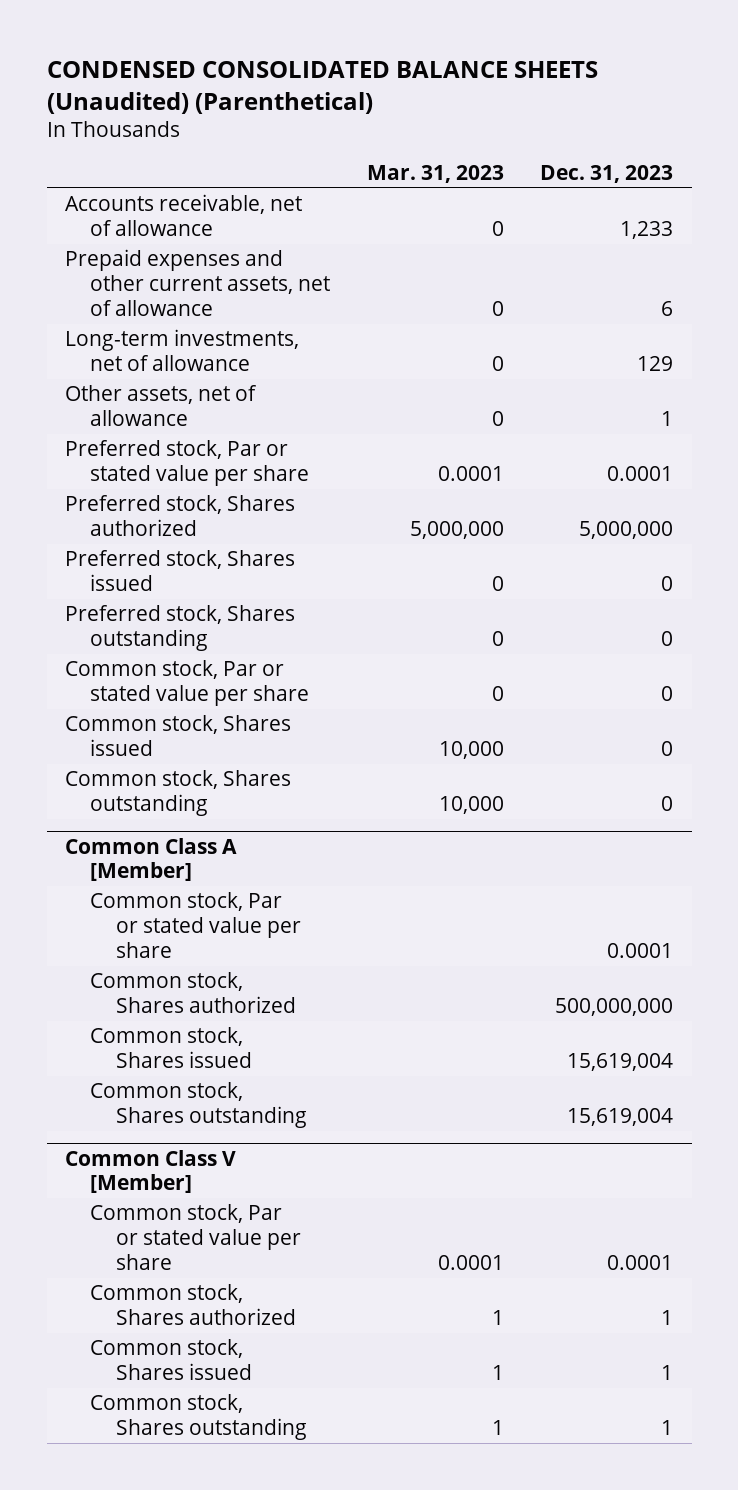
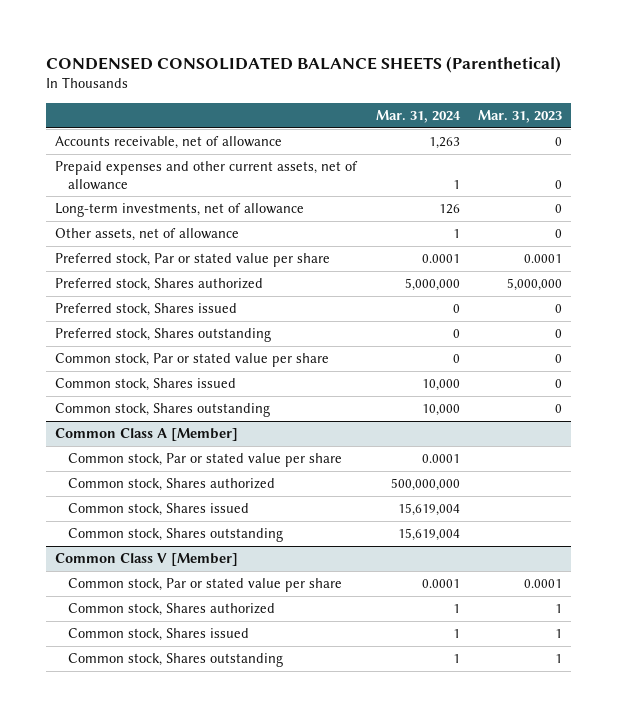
- CONDENSED CONSOLIDATED BALANCE SHEETS (Unaudited) (Parenthetical)
+ CONDENSED CONSOLIDATED BALANCE SHEETS (Parenthetical)
- | Mar. 31, 2023 | Dec. 31, 2023
+ | Mar. 31, 2024 | Mar. 31, 2023
- Common stock, Shares issued | 10,000 | 0
- Common stock, Shares outstanding | 10,000 | 0
+ Common stock, Shares issued | 10,000 | 0
+ Common stock, Shares outstanding | 10,000 | 0

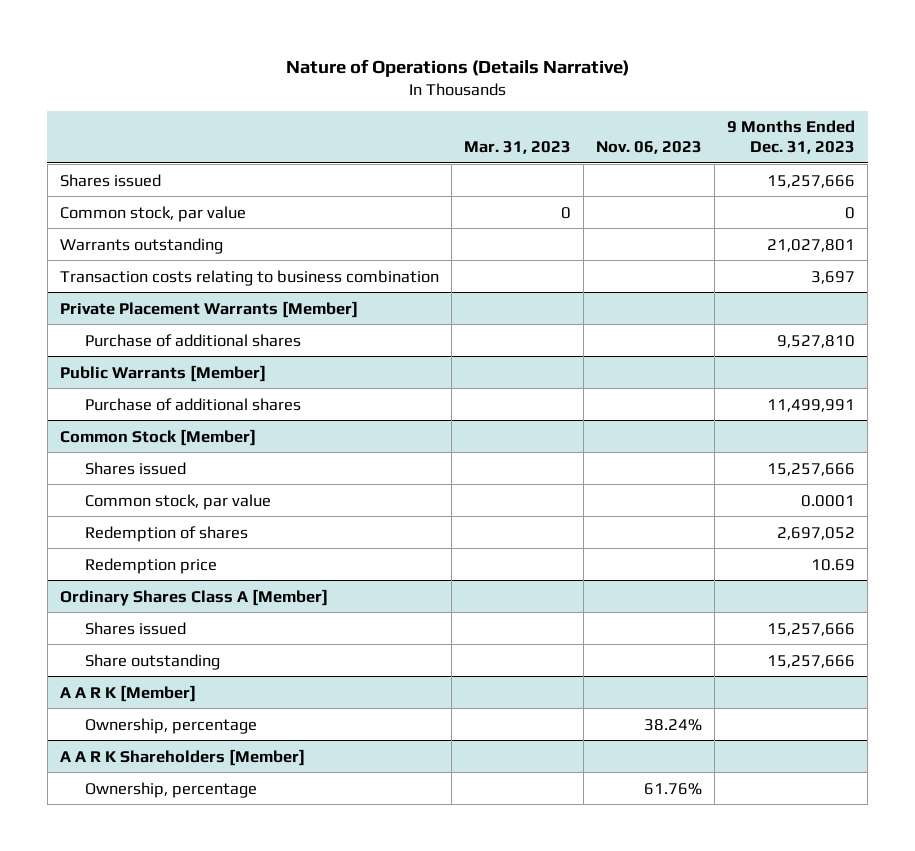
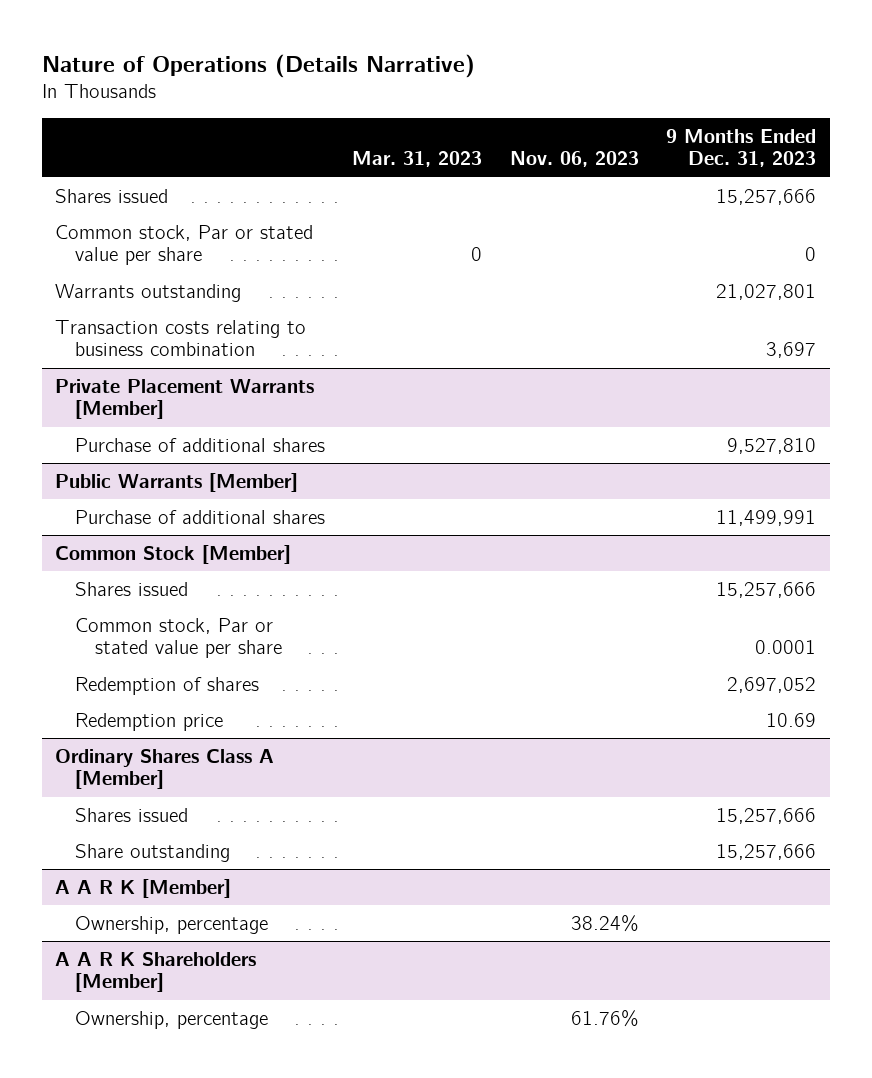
- Common stock, par value | 0 | | 0
+ Common stock, Par or stated value per share | 0 | | 0
@ Common Stock [Member]
- Common stock, par value | | | 0.0001
+ Common stock, Par or stated value per share | | | 0.0001

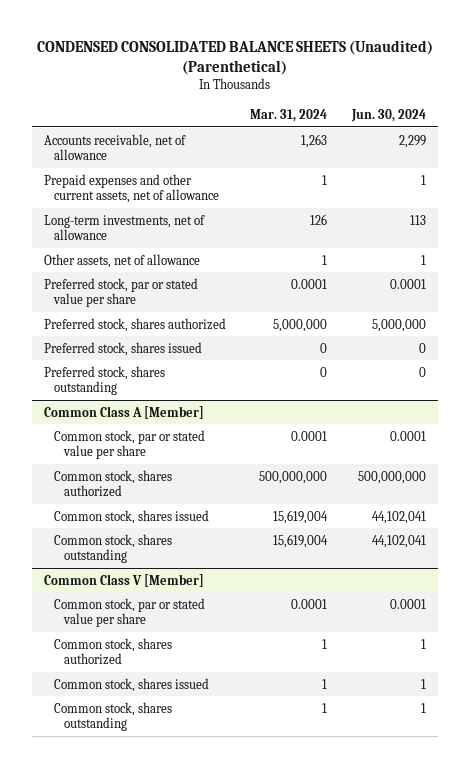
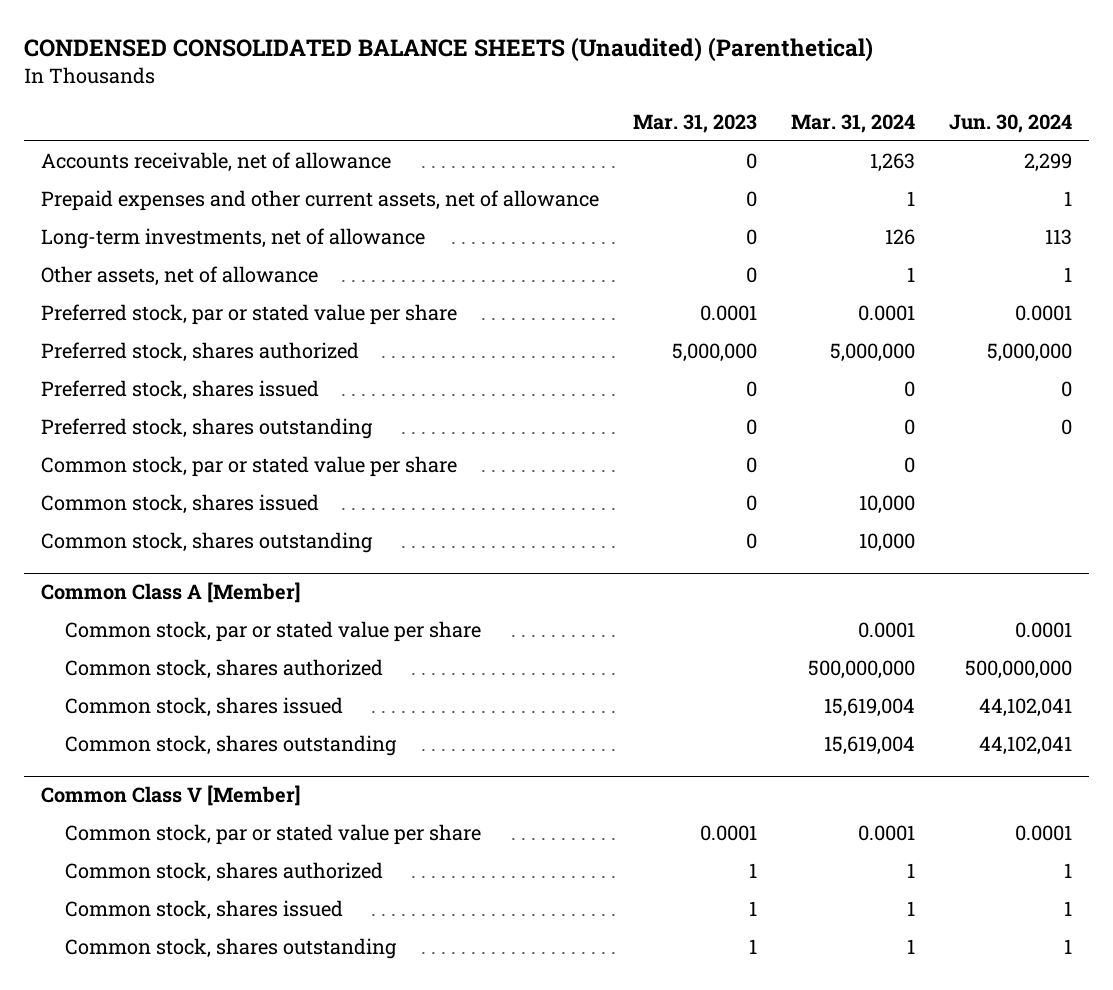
- | Mar. 31, 2024 | Jun. 30, 2024
+ | Mar. 31, 2023 | Mar. 31, 2024 | Jun. 30, 2024
+ Common stock, par or stated value per share | 0 | 0 |
+ Common stock, shares issued | 0 | 10,000 |
+ Common stock, shares outstanding | 0 | 10,000 |

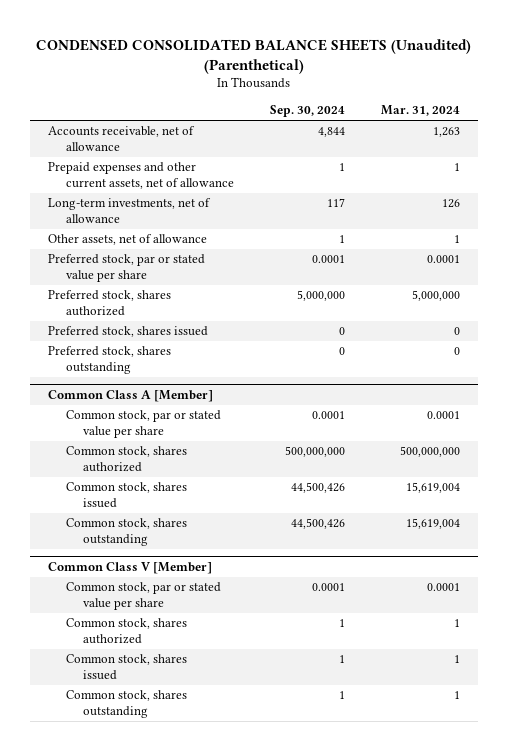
- | Mar. 31, 2023 | Mar. 31, 2024 | Jun. 30, 2024
+ | Sep. 30, 2024 | Mar. 31, 2024
- Common stock, par or stated value per share | 0 | 0 |
- Common stock, shares issued | 0 | 10,000 |
- Common stock, shares outstanding | 0 | 10,000 |

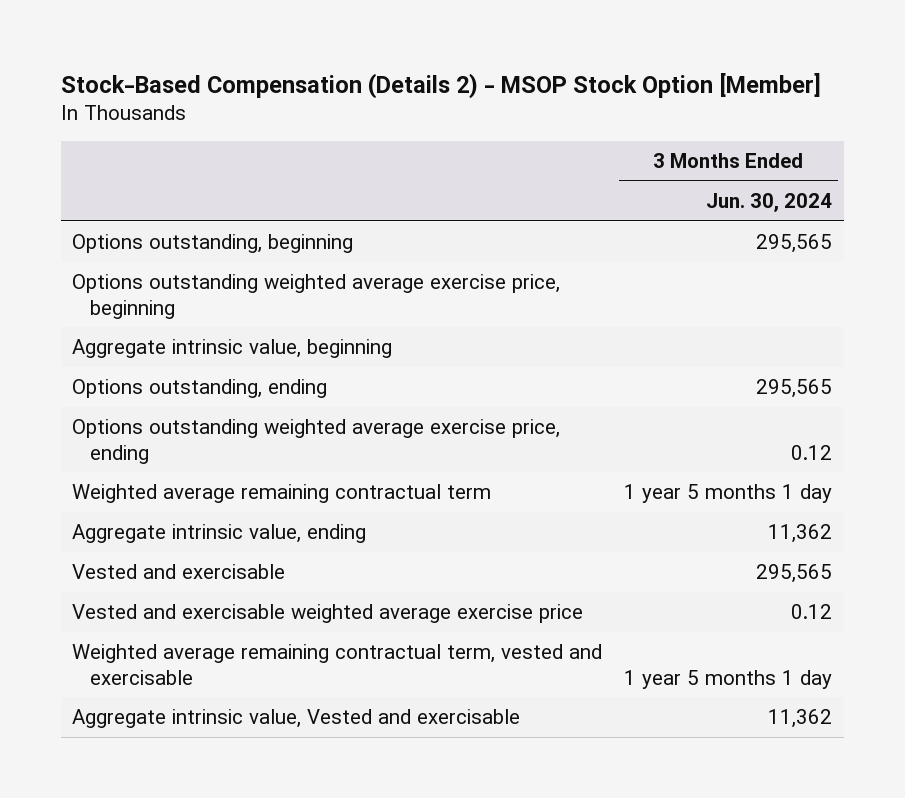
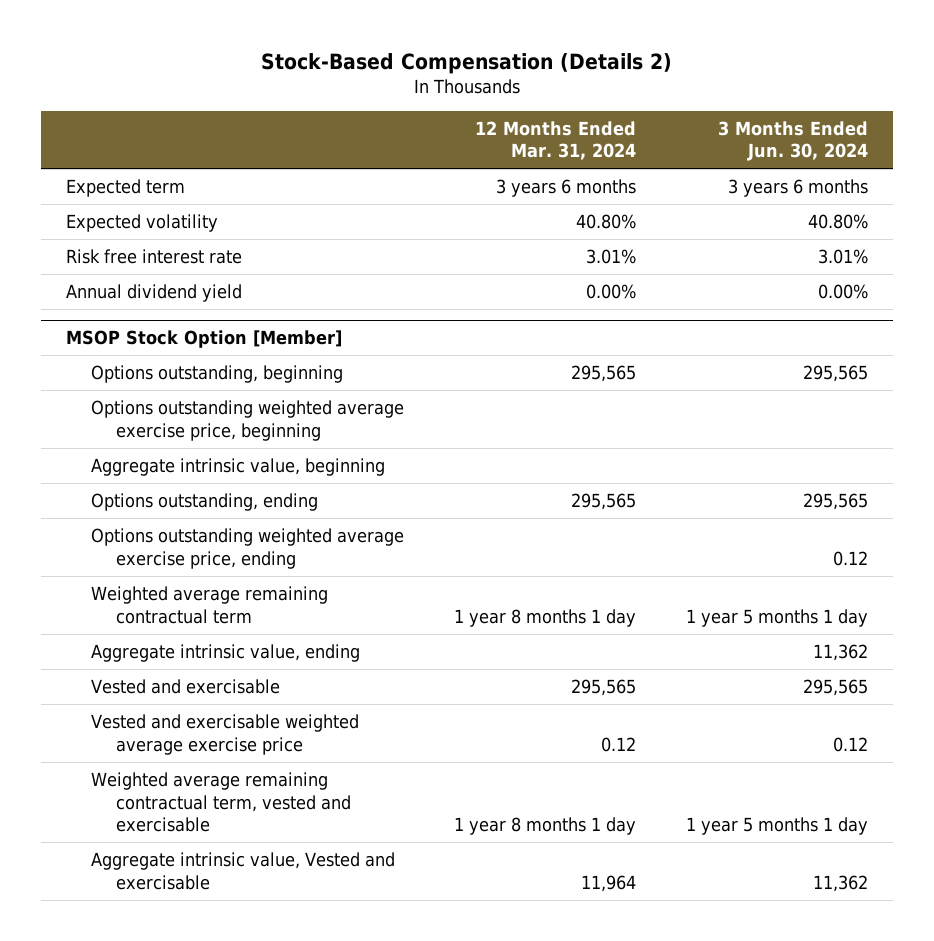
- Stock-Based Compensation (Details 2) - MSOP Stock Option [Member]
+ Stock-Based Compensation (Details 2)
- | 3 Months Ended Jun. 30, 2024
+ | 12 Months Ended Mar. 31, 2024 | 3 Months Ended Jun. 30, 2024
+ Expected term | 3 years 6 months | 3 years 6 months
+ Expected volatility | 40.80% | 40.80%
+ Risk free interest rate | 3.01% | 3.01%
+ Annual dividend yield | 0.00% | 0.00%
+ MSOP Stock Option [Member]

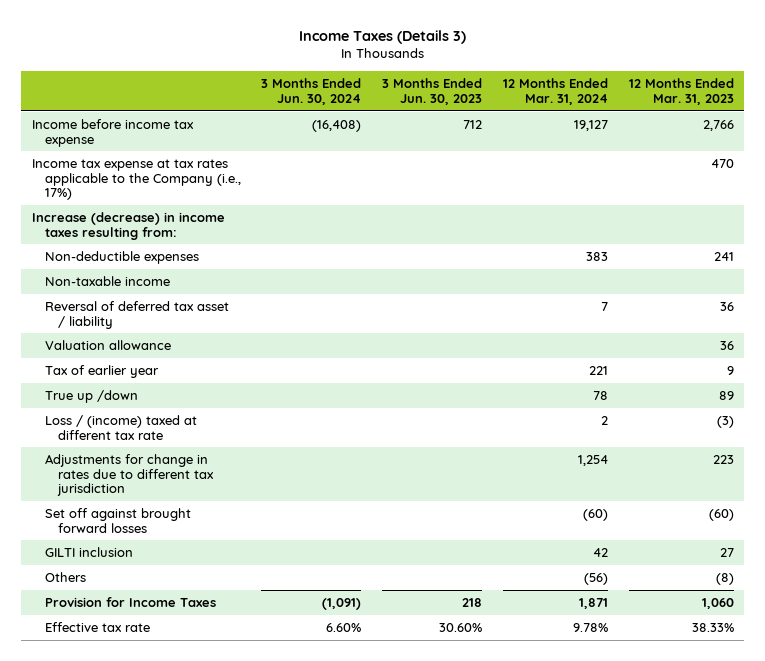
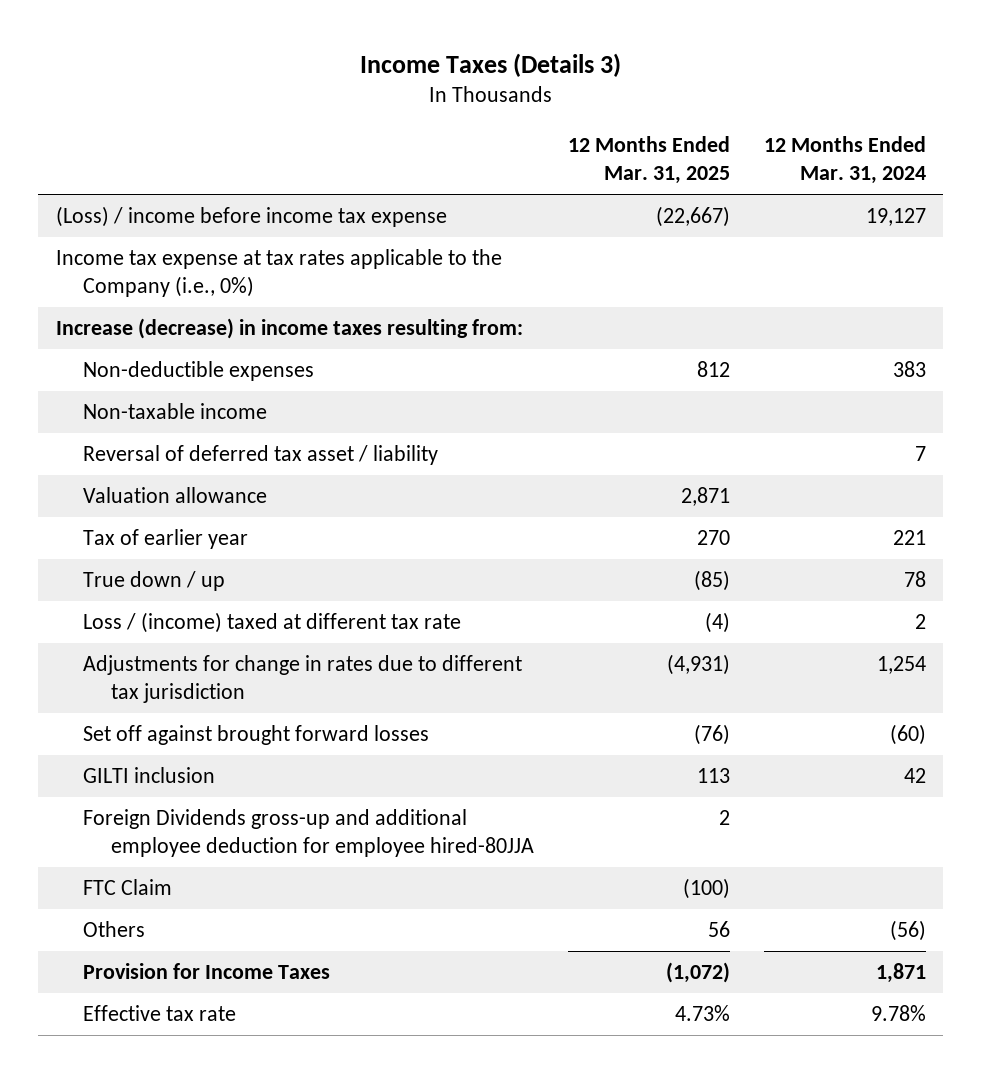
- | 3 Months Ended Jun. 30, 2024 | 3 Months Ended Jun. 30, 2023 | 12 Months Ended Mar. 31, 2024 | 12 Months Ended Mar. 31, 2023
+ | 12 Months Ended Mar. 31, 2025 | 12 Months Ended Mar. 31, 2024
- Income before income tax expense | (16,408) | 712 | 19,127 | 2,766
- Income tax expense at tax rates applicable to the Company (i.e., 17%) | | | | 470
+ (Loss) / income before income tax expense | (22,667) | 19,127
+ Income tax expense at tax rates applicable to the Company (i.e., 0%)
- True up /down | | | 78 | 89
+ True down / up | (85) | 78
+ Foreign Dividends gross-up and additional employee deduction for employee hired-80JJA | 2 |
+ FTC Claim | (100) |

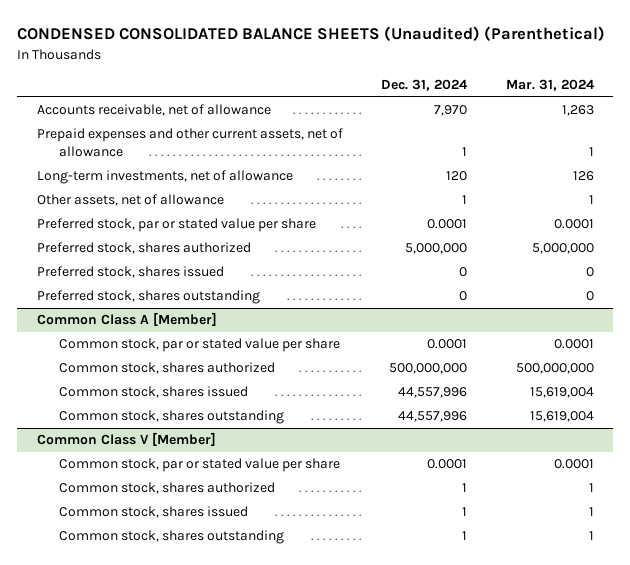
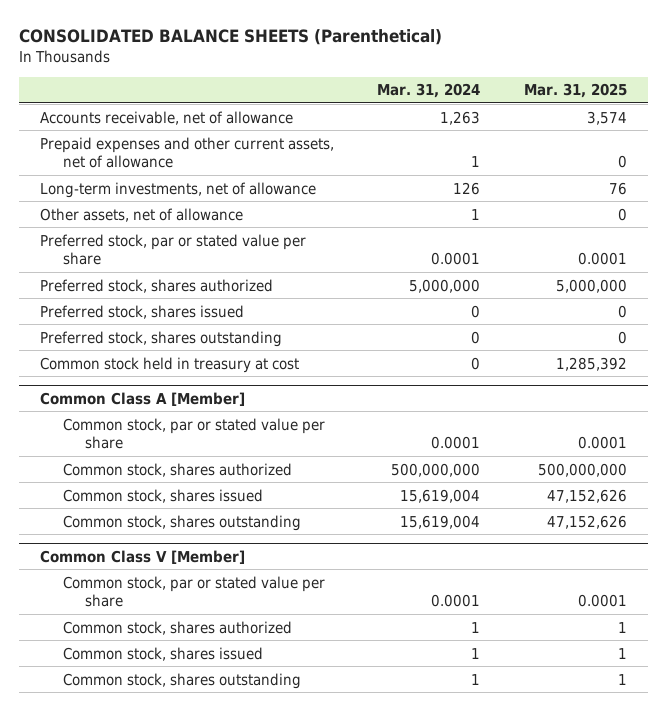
- CONDENSED CONSOLIDATED BALANCE SHEETS (Unaudited) (Parenthetical)
+ CONSOLIDATED BALANCE SHEETS (Parenthetical)
- | Dec. 31, 2024 | Mar. 31, 2024
+ | Mar. 31, 2024 | Mar. 31, 2025
+ Common stock held in treasury at cost | 0 | 1,285,392

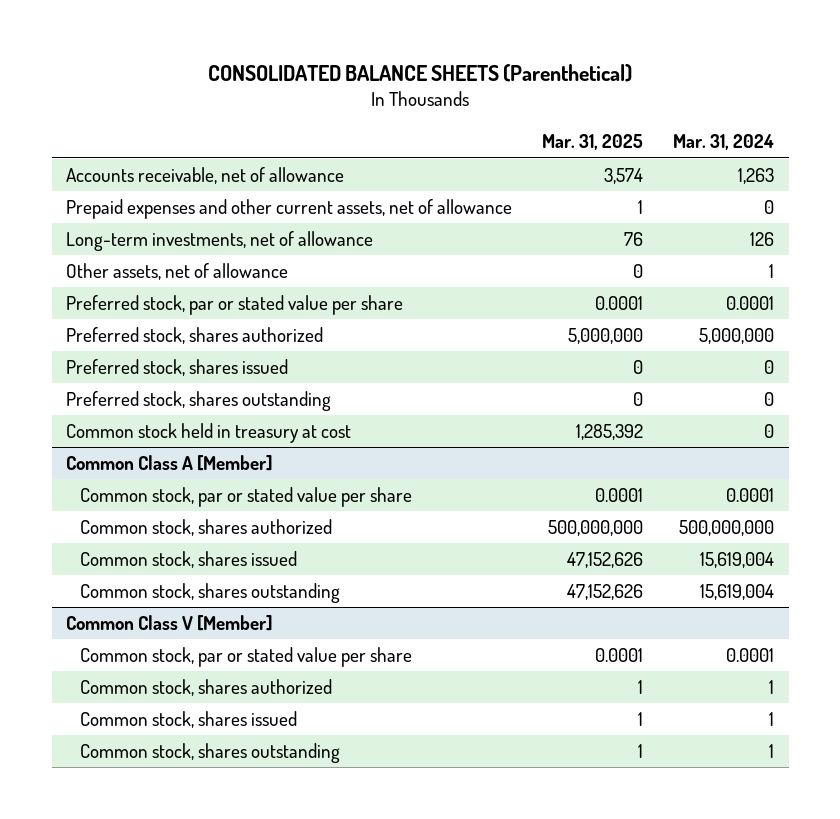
- | Mar. 31, 2024 | Mar. 31, 2025
+ | Mar. 31, 2025 | Mar. 31, 2024
- Prepaid expenses and other current assets, net of allowance | 1 | 0
+ Prepaid expenses and other current assets, net of allowance | 1 | 0

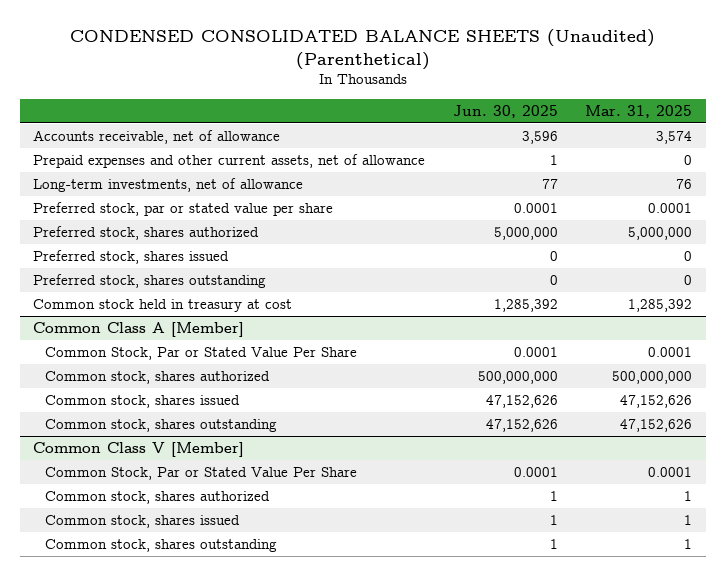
- CONSOLIDATED BALANCE SHEETS (Parenthetical)
+ CONDENSED CONSOLIDATED BALANCE SHEETS (Unaudited) (Parenthetical)
- | Mar. 31, 2025 | Mar. 31, 2024
+ | Jun. 30, 2025 | Mar. 31, 2025
- Prepaid expenses and other current assets, net of allowance | 1 | 0
+ Prepaid expenses and other current assets, net of allowance | 1 | 0
- Other assets, net of allowance | 0 | 1
@ Common Class A [Member]
- Common stock, par or stated value per share | 0.0001 | 0.0001
+ Common Stock, Par or Stated Value Per Share | 0.0001 | 0.0001
@ Common Class V [Member]
- Common stock, par or stated value per share | 0.0001 | 0.0001
+ Common Stock, Par or Stated Value Per Share | 0.0001 | 0.0001

